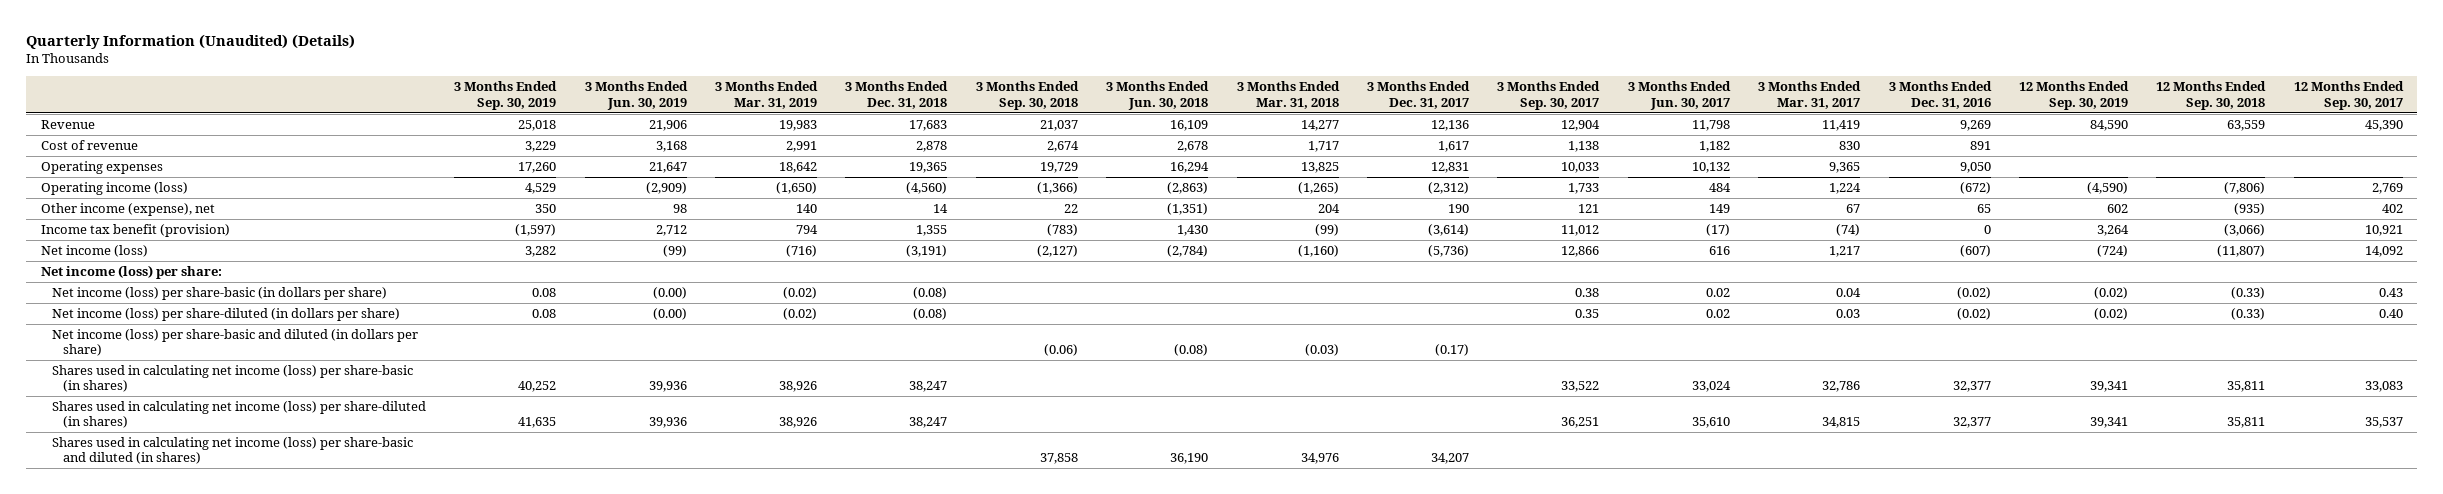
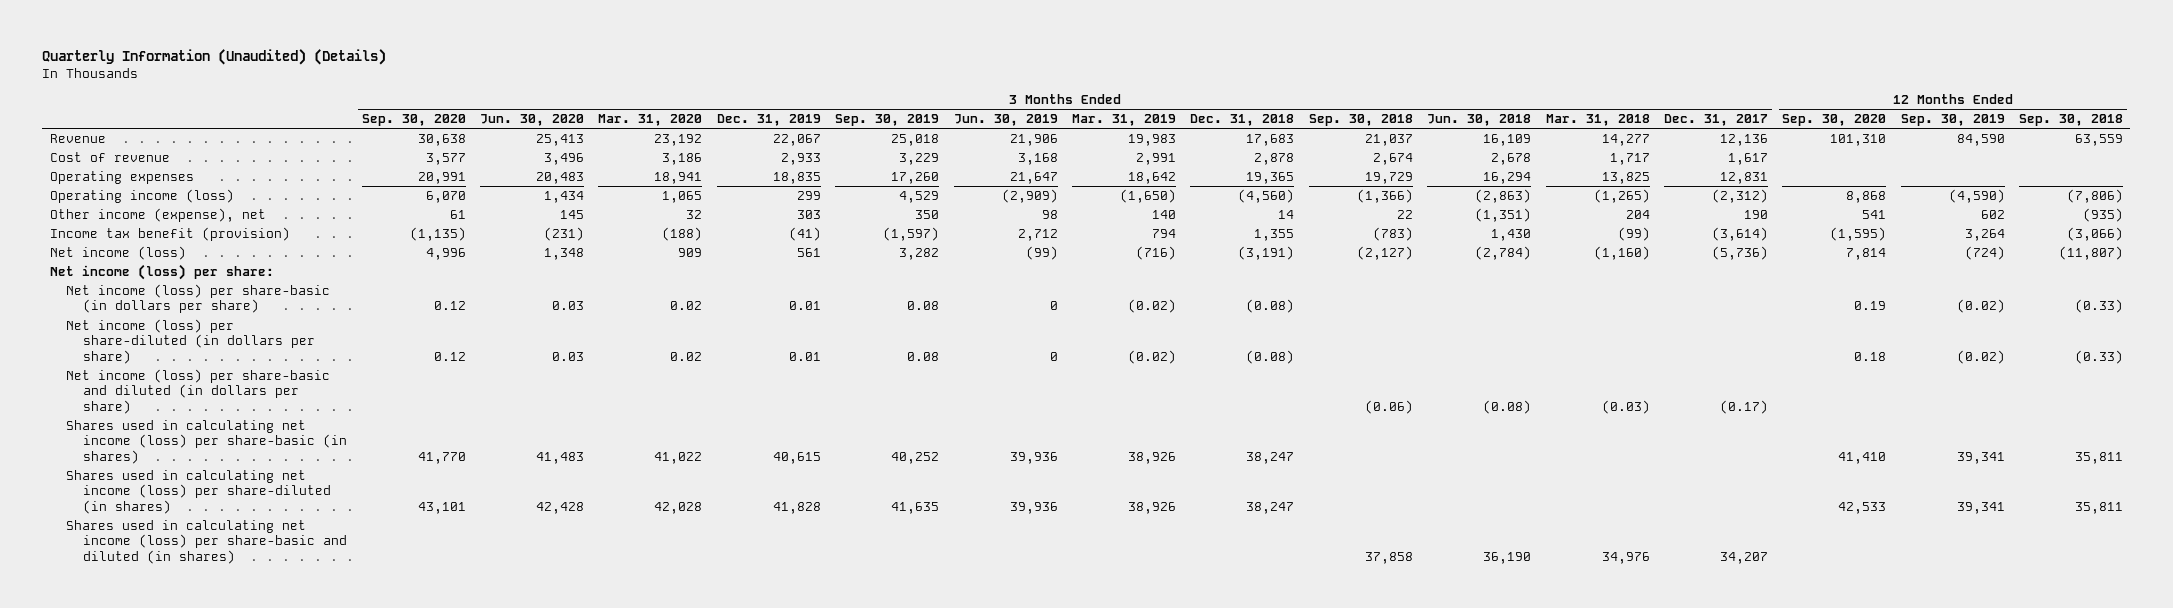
- | 3 Months Ended Sep. 30, 2019 | 3 Months Ended Jun. 30, 2019 | 3 Months Ended Mar. 31, 2019 | 3 Months Ended Dec. 31, 2018 | 3 Months Ended Sep. 30, 2018 | 3 Months Ended Jun. 30, 2018 | 3 Months Ended Mar. 31, 2018 | 3 Months Ended Dec. 31, 2017 | 3 Months Ended Sep. 30, 2017 | 3 Months Ended Jun. 30, 2017 | 3 Months Ended Mar. 31, 2017 | 3 Months Ended Dec. 31, 2016 | 12 Months Ended Sep. 30, 2019 | 12 Months Ended Sep. 30, 2018 | 12 Months Ended Sep. 30, 2017
+ | 3 Months Ended Sep. 30, 2020 | 3 Months Ended Jun. 30, 2020 | 3 Months Ended Mar. 31, 2020 | 3 Months Ended Dec. 31, 2019 | 3 Months Ended Sep. 30, 2019 | 3 Months Ended Jun. 30, 2019 | 3 Months Ended Mar. 31, 2019 | 3 Months Ended Dec. 31, 2018 | 3 Months Ended Sep. 30, 2018 | 3 Months Ended Jun. 30, 2018 | 3 Months Ended Mar. 31, 2018 | 3 Months Ended Dec. 31, 2017 | 12 Months Ended Sep. 30, 2020 | 12 Months Ended Sep. 30, 2019 | 12 Months Ended Sep. 30, 2018
- Net income (loss) per share-basic (in dollars per share) | 0.08 | (0.00) | (0.02) | (0.08) | | | | | 0.38 | 0.02 | 0.04 | (0.02) | (0.02) | (0.33) | 0.43
- Net income (loss) per share-diluted (in dollars per share) | 0.08 | (0.00) | (0.02) | (0.08) | | | | | 0.35 | 0.02 | 0.03 | (0.02) | (0.02) | (0.33) | 0.40
+ Net income (loss) per share-basic (in dollars per share) | 0.12 | 0.03 | 0.02 | 0.01 | 0.08 | 0 | (0.02) | (0.08) | | | | | 0.19 | (0.02) | (0.33)
+ Net income (loss) per share-diluted (in dollars per share) | 0.12 | 0.03 | 0.02 | 0.01 | 0.08 | 0 | (0.02) | (0.08) | | | | | 0.18 | (0.02) | (0.33)

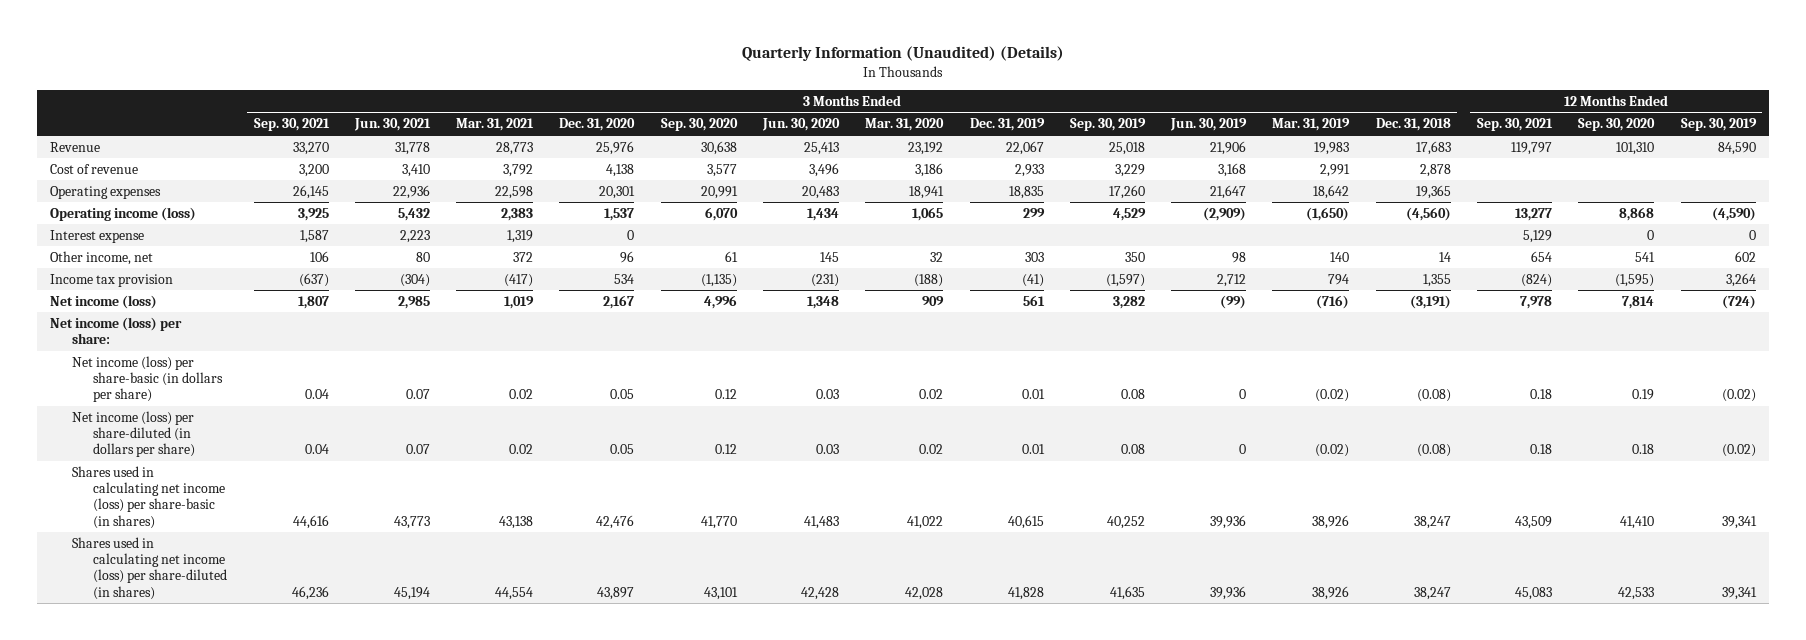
- | 3 Months Ended Sep. 30, 2020 | 3 Months Ended Jun. 30, 2020 | 3 Months Ended Mar. 31, 2020 | 3 Months Ended Dec. 31, 2019 | 3 Months Ended Sep. 30, 2019 | 3 Months Ended Jun. 30, 2019 | 3 Months Ended Mar. 31, 2019 | 3 Months Ended Dec. 31, 2018 | 3 Months Ended Sep. 30, 2018 | 3 Months Ended Jun. 30, 2018 | 3 Months Ended Mar. 31, 2018 | 3 Months Ended Dec. 31, 2017 | 12 Months Ended Sep. 30, 2020 | 12 Months Ended Sep. 30, 2019 | 12 Months Ended Sep. 30, 2018
+ | 3 Months Ended Sep. 30, 2021 | 3 Months Ended Jun. 30, 2021 | 3 Months Ended Mar. 31, 2021 | 3 Months Ended Dec. 31, 2020 | 3 Months Ended Sep. 30, 2020 | 3 Months Ended Jun. 30, 2020 | 3 Months Ended Mar. 31, 2020 | 3 Months Ended Dec. 31, 2019 | 3 Months Ended Sep. 30, 2019 | 3 Months Ended Jun. 30, 2019 | 3 Months Ended Mar. 31, 2019 | 3 Months Ended Dec. 31, 2018 | 12 Months Ended Sep. 30, 2021 | 12 Months Ended Sep. 30, 2020 | 12 Months Ended Sep. 30, 2019
- Other income (expense), net | 61 | 145 | 32 | 303 | 350 | 98 | 140 | 14 | 22 | (1,351) | 204 | 190 | 541 | 602 | (935)
- Income tax benefit (provision) | (1,135) | (231) | (188) | (41) | (1,597) | 2,712 | 794 | 1,355 | (783) | 1,430 | (99) | (3,614) | (1,595) | 3,264 | (3,066)
+ Interest expense | 1,587 | 2,223 | 1,319 | 0 | | | | | | | | | 5,129 | 0 | 0
+ Other income, net | 106 | 80 | 372 | 96 | 61 | 145 | 32 | 303 | 350 | 98 | 140 | 14 | 654 | 541 | 602
+ Income tax provision | (637) | (304) | (417) | 534 | (1,135) | (231) | (188) | (41) | (1,597) | 2,712 | 794 | 1,355 | (824) | (1,595) | 3,264
- Net income (loss) per share-basic and diluted (in dollars per share) | | | | | | | | | (0.06) | (0.08) | (0.03) | (0.17) | | |
- Shares used in calculating net income (loss) per share-basic and diluted (in shares) | | | | | | | | | 37,858 | 36,190 | 34,976 | 34,207 | | |

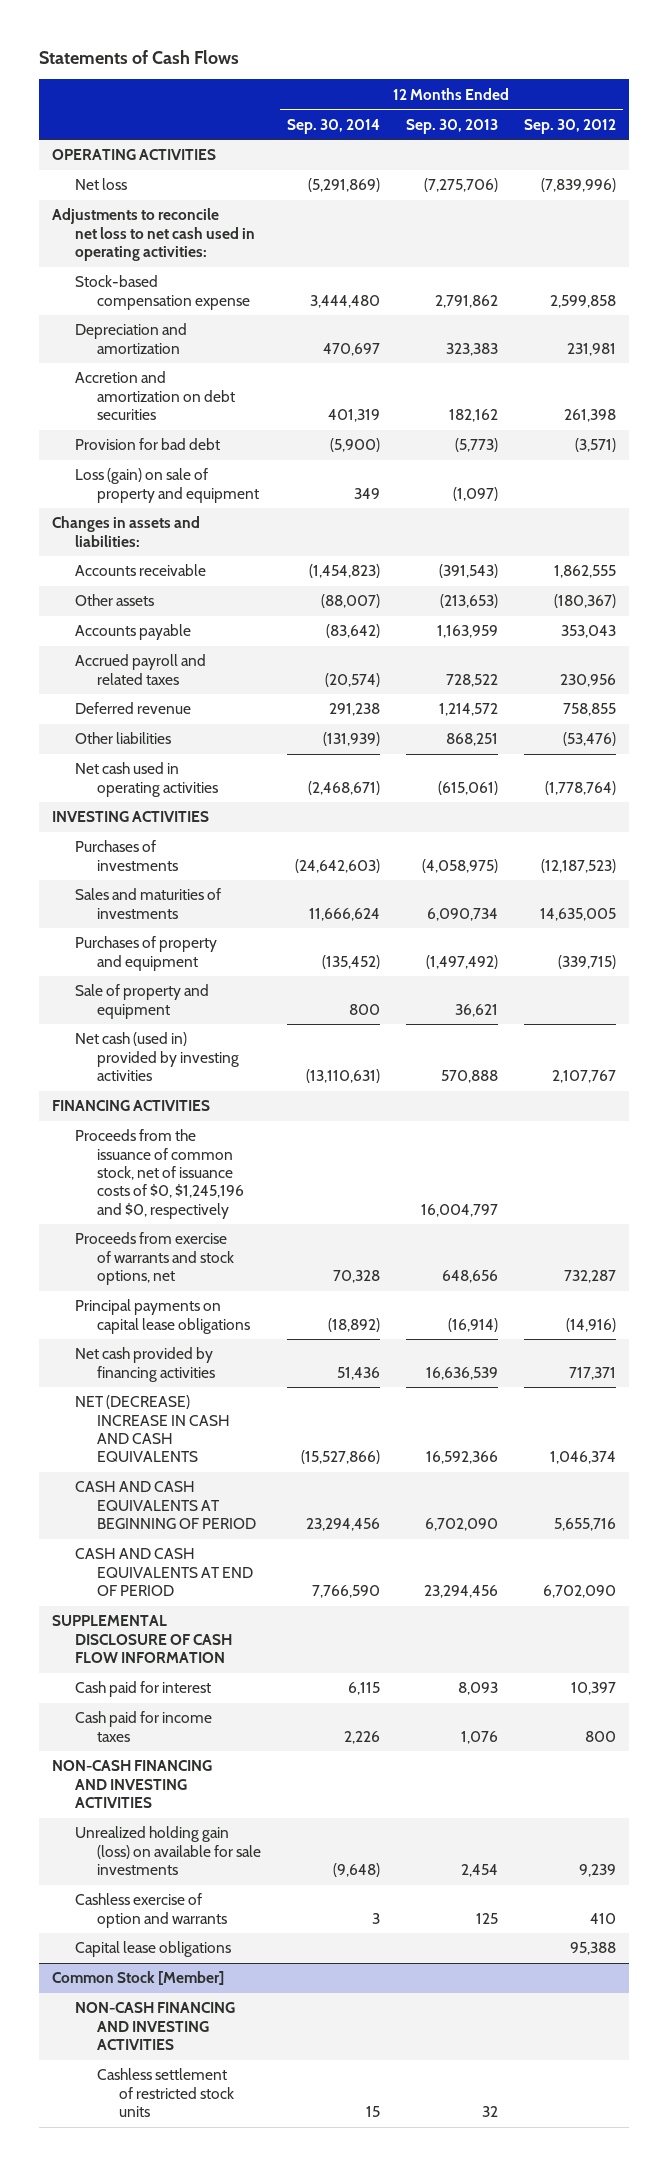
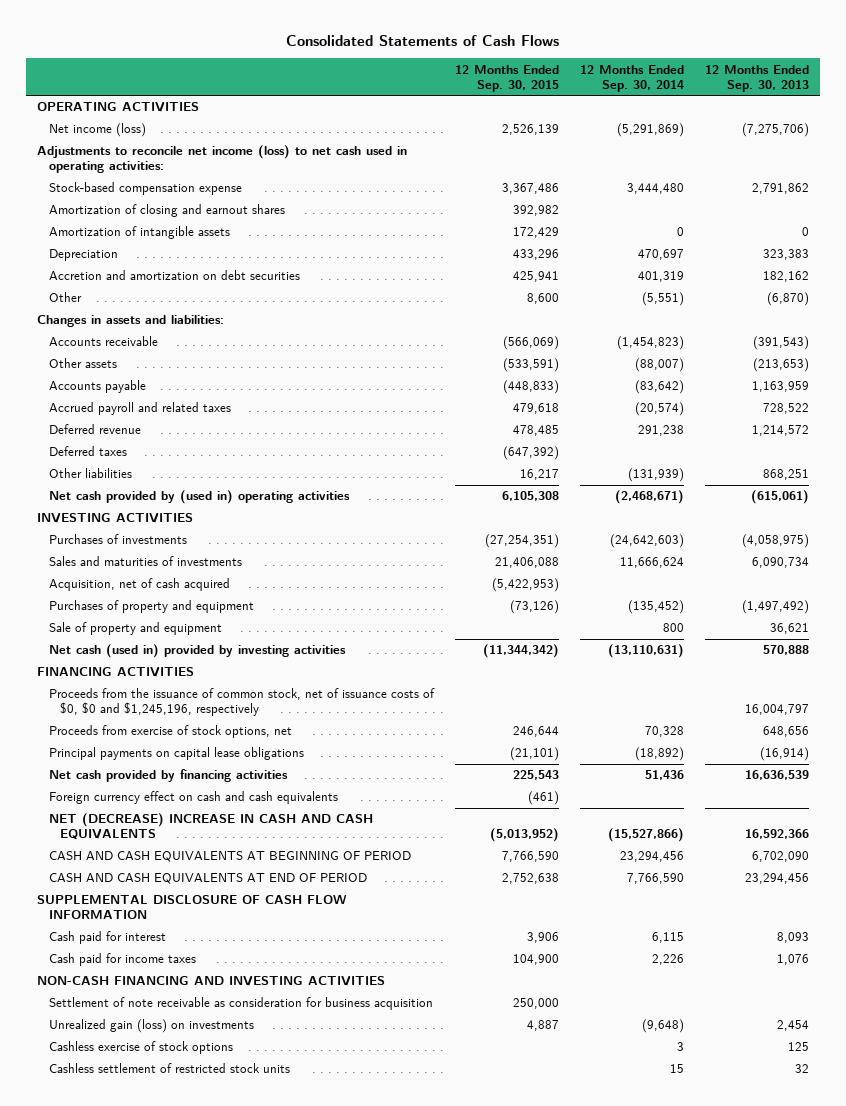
- Statements of Cash Flows
+ Consolidated Statements of Cash Flows
- | 12 Months Ended Sep. 30, 2014 | 12 Months Ended Sep. 30, 2013 | 12 Months Ended Sep. 30, 2012
+ | 12 Months Ended Sep. 30, 2015 | 12 Months Ended Sep. 30, 2014 | 12 Months Ended Sep. 30, 2013
- Net loss | (5,291,869) | (7,275,706) | (7,839,996)
- Adjustments to reconcile net loss to net cash used in operating activities:
+ Net income (loss) | 2,526,139 | (5,291,869) | (7,275,706)
+ Adjustments to reconcile net income (loss) to net cash used in operating activities:
- Depreciation and amortization | 470,697 | 323,383 | 231,981
+ Amortization of closing and earnout shares | 392,982 | |
+ Amortization of intangible assets | 172,429 | 0 | 0
+ Depreciation | 433,296 | 470,697 | 323,383
- Provision for bad debt | (5,900) | (5,773) | (3,571)
- Loss (gain) on sale of property and equipment | 349 | (1,097) |
+ Other | 8,600 | (5,551) | (6,870)
+ Deferred taxes | (647,392) | |
- Net cash used in operating activities | (2,468,671) | (615,061) | (1,778,764)
+ Net cash provided by (used in) operating activities | 6,105,308 | (2,468,671) | (615,061)
+ Acquisition, net of cash acquired | (5,422,953) | |
- Proceeds from the issuance of common stock, net of issuance costs of $0, $1,245,196 and $0, respectively | | 16,004,797 |
- Proceeds from exercise of warrants and stock options, net | 70,328 | 648,656 | 732,287
+ Proceeds from the issuance of common stock, net of issuance costs of $0, $0 and $1,245,196, respectively | | | 16,004,797
+ Proceeds from exercise of stock options, net | 246,644 | 70,328 | 648,656
+ Foreign currency effect on cash and cash equivalents | (461) | |
- Unrealized holding gain (loss) on available for sale investments | (9,648) | 2,454 | 9,239
- Cashless exercise of option and warrants | 3 | 125 | 410
- Capital lease obligations | | | 95,388
- Common Stock [Member]
- NON-CASH FINANCING AND INVESTING ACTIVITIES
+ Settlement of note receivable as consideration for business acquisition | 250,000 | |
+ Unrealized gain (loss) on investments | 4,887 | (9,648) | 2,454
+ Cashless exercise of stock options | | 3 | 125

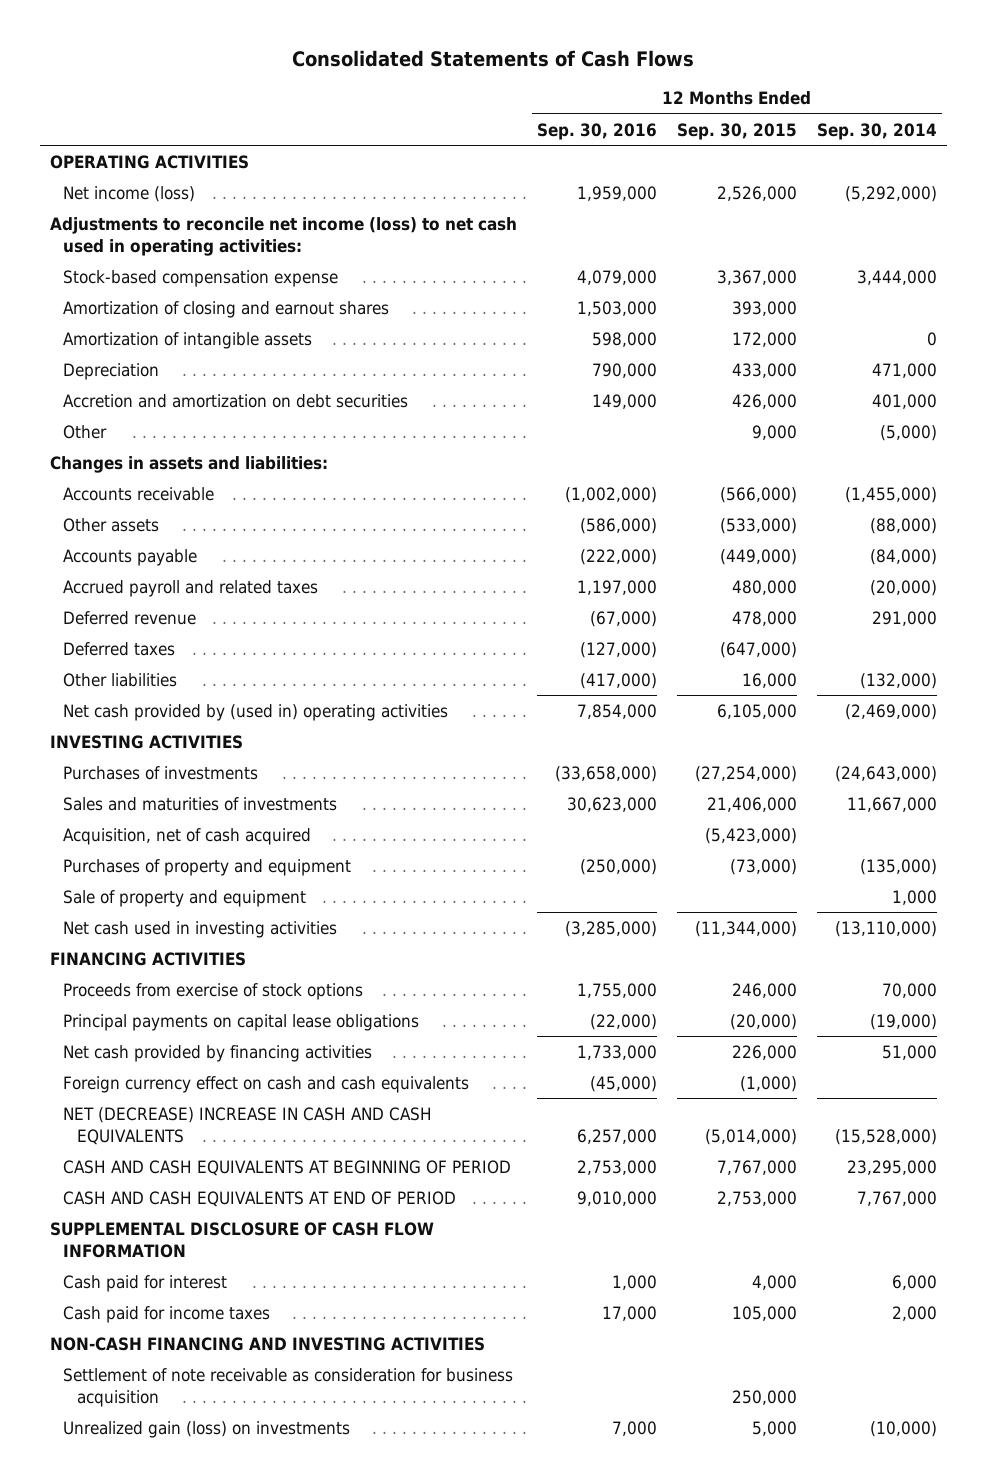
- | 12 Months Ended Sep. 30, 2015 | 12 Months Ended Sep. 30, 2014 | 12 Months Ended Sep. 30, 2013
+ | 12 Months Ended Sep. 30, 2016 | 12 Months Ended Sep. 30, 2015 | 12 Months Ended Sep. 30, 2014
- Net income (loss) | 2,526,139 | (5,291,869) | (7,275,706)
+ Net income (loss) | 1,959,000 | 2,526,000 | (5,292,000)
- Stock-based compensation expense | 3,367,486 | 3,444,480 | 2,791,862
- Amortization of closing and earnout shares | 392,982 | |
- Amortization of intangible assets | 172,429 | 0 | 0
- Depreciation | 433,296 | 470,697 | 323,383
- Accretion and amortization on debt securities | 425,941 | 401,319 | 182,162
- Other | 8,600 | (5,551) | (6,870)
+ Stock-based compensation expense | 4,079,000 | 3,367,000 | 3,444,000
+ Amortization of closing and earnout shares | 1,503,000 | 393,000 |
+ Amortization of intangible assets | 598,000 | 172,000 | 0
+ Depreciation | 790,000 | 433,000 | 471,000
+ Accretion and amortization on debt securities | 149,000 | 426,000 | 401,000
+ Other | | 9,000 | (5,000)
- Accounts receivable | (566,069) | (1,454,823) | (391,543)
- Other assets | (533,591) | (88,007) | (213,653)
- Accounts payable | (448,833) | (83,642) | 1,163,959
- Accrued payroll and related taxes | 479,618 | (20,574) | 728,522
- Deferred revenue | 478,485 | 291,238 | 1,214,572
- Deferred taxes | (647,392) | |
- Other liabilities | 16,217 | (131,939) | 868,251
- Net cash provided by (used in) operating activities | 6,105,308 | (2,468,671) | (615,061)
+ Accounts receivable | (1,002,000) | (566,000) | (1,455,000)
+ Other assets | (586,000) | (533,000) | (88,000)
+ Accounts payable | (222,000) | (449,000) | (84,000)
+ Accrued payroll and related taxes | 1,197,000 | 480,000 | (20,000)
+ Deferred revenue | (67,000) | 478,000 | 291,000
+ Deferred taxes | (127,000) | (647,000) |
+ Other liabilities | (417,000) | 16,000 | (132,000)
+ Net cash provided by (used in) operating activities | 7,854,000 | 6,105,000 | (2,469,000)
- Purchases of investments | (27,254,351) | (24,642,603) | (4,058,975)
- Sales and maturities of investments | 21,406,088 | 11,666,624 | 6,090,734
- Acquisition, net of cash acquired | (5,422,953) | |
- Purchases of property and equipment | (73,126) | (135,452) | (1,497,492)
- Sale of property and equipment | | 800 | 36,621
- Net cash (used in) provided by investing activities | (11,344,342) | (13,110,631) | 570,888
+ Purchases of investments | (33,658,000) | (27,254,000) | (24,643,000)
+ Sales and maturities of investments | 30,623,000 | 21,406,000 | 11,667,000
+ Acquisition, net of cash acquired | | (5,423,000) |
+ Purchases of property and equipment | (250,000) | (73,000) | (135,000)
+ Sale of property and equipment | | | 1,000
+ Net cash used in investing activities | (3,285,000) | (11,344,000) | (13,110,000)
- Proceeds from the issuance of common stock, net of issuance costs of $0, $0 and $1,245,196, respectively | | | 16,004,797
- Proceeds from exercise of stock options, net | 246,644 | 70,328 | 648,656
- Principal payments on capital lease obligations | (21,101) | (18,892) | (16,914)
- Net cash provided by financing activities | 225,543 | 51,436 | 16,636,539
- Foreign currency effect on cash and cash equivalents | (461) | |
- NET (DECREASE) INCREASE IN CASH AND CASH EQUIVALENTS | (5,013,952) | (15,527,866) | 16,592,366
- CASH AND CASH EQUIVALENTS AT BEGINNING OF PERIOD | 7,766,590 | 23,294,456 | 6,702,090
- CASH AND CASH EQUIVALENTS AT END OF PERIOD | 2,752,638 | 7,766,590 | 23,294,456
+ Proceeds from exercise of stock options | 1,755,000 | 246,000 | 70,000
+ Principal payments on capital lease obligations | (22,000) | (20,000) | (19,000)
+ Net cash provided by financing activities | 1,733,000 | 226,000 | 51,000
+ Foreign currency effect on cash and cash equivalents | (45,000) | (1,000) |
+ NET (DECREASE) INCREASE IN CASH AND CASH EQUIVALENTS | 6,257,000 | (5,014,000) | (15,528,000)
+ CASH AND CASH EQUIVALENTS AT BEGINNING OF PERIOD | 2,753,000 | 7,767,000 | 23,295,000
+ CASH AND CASH EQUIVALENTS AT END OF PERIOD | 9,010,000 | 2,753,000 | 7,767,000
- Cash paid for interest | 3,906 | 6,115 | 8,093
- Cash paid for income taxes | 104,900 | 2,226 | 1,076
+ Cash paid for interest | 1,000 | 4,000 | 6,000
+ Cash paid for income taxes | 17,000 | 105,000 | 2,000
- Unrealized gain (loss) on investments | 4,887 | (9,648) | 2,454
- Cashless exercise of stock options | | 3 | 125
- Cashless settlement of restricted stock units | | 15 | 32
+ Unrealized gain (loss) on investments | 7,000 | 5,000 | (10,000)

